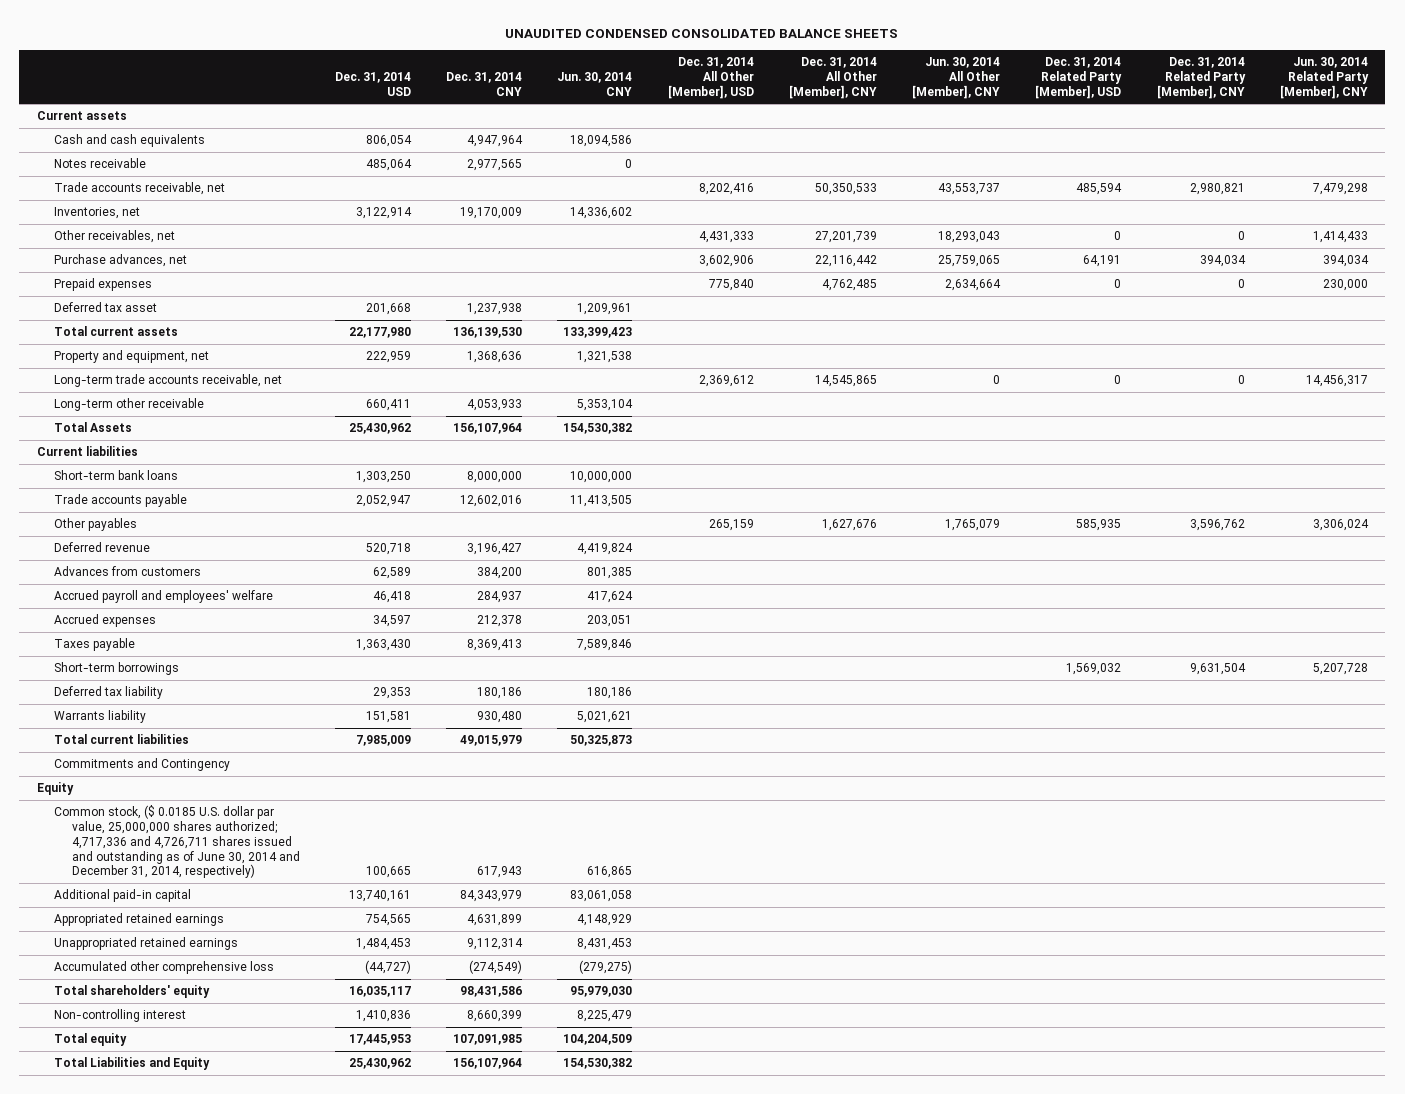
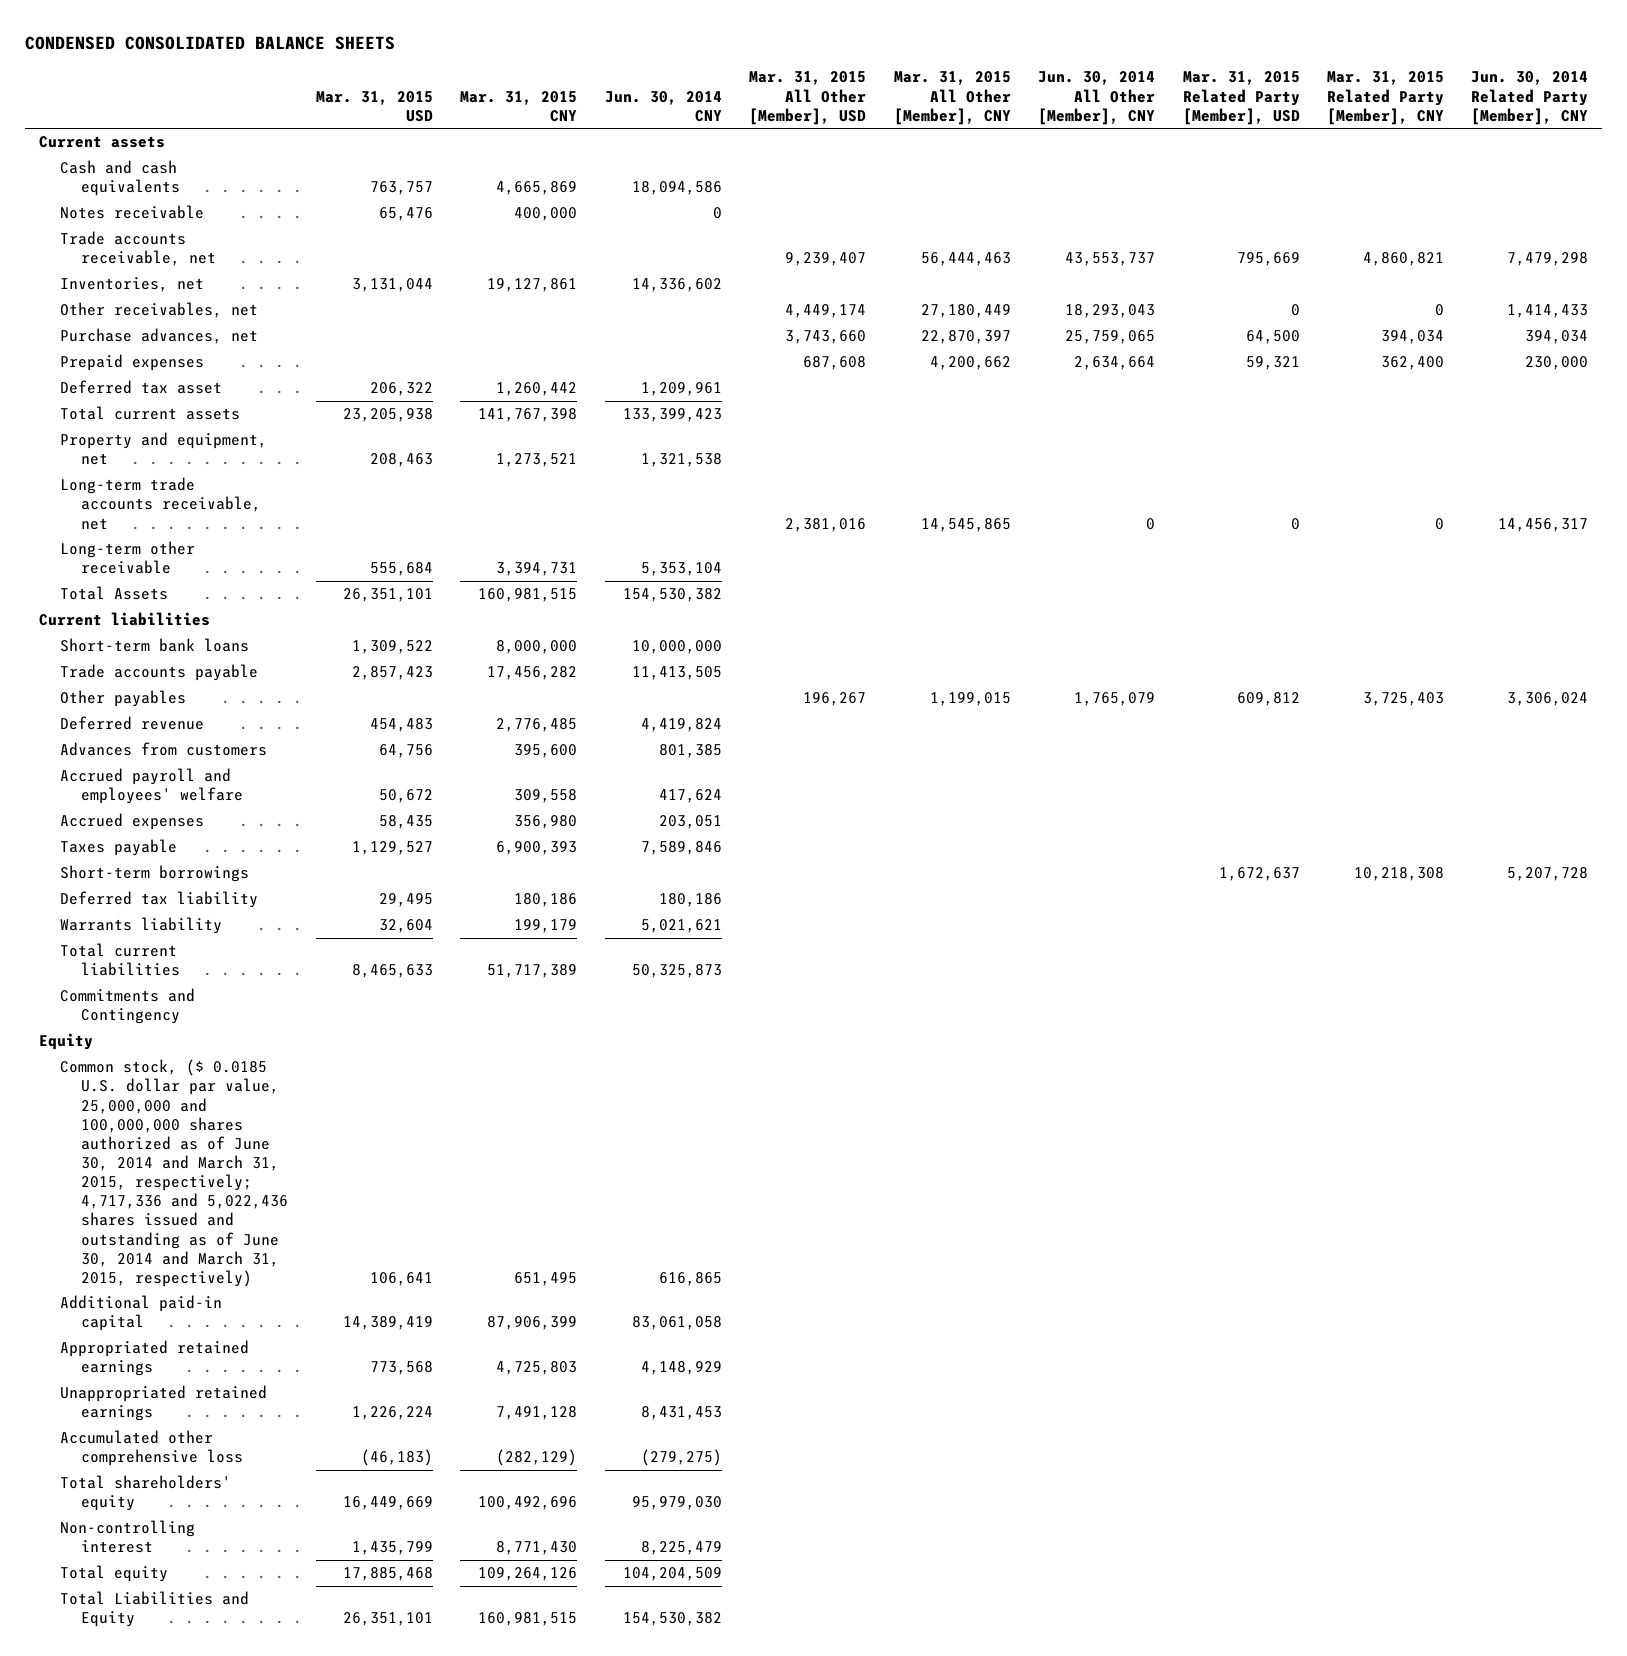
- UNAUDITED CONDENSED CONSOLIDATED BALANCE SHEETS
+ CONDENSED CONSOLIDATED BALANCE SHEETS
- | Dec. 31, 2014 USD | Dec. 31, 2014 CNY | Jun. 30, 2014 CNY | Dec. 31, 2014 All Other [Member], USD | Dec. 31, 2014 All Other [Member], CNY | Jun. 30, 2014 All Other [Member], CNY | Dec. 31, 2014 Related Party [Member], USD | Dec. 31, 2014 Related Party [Member], CNY | Jun. 30, 2014 Related Party [Member], CNY
+ | Mar. 31, 2015 USD | Mar. 31, 2015 CNY | Jun. 30, 2014 CNY | Mar. 31, 2015 All Other [Member], USD | Mar. 31, 2015 All Other [Member], CNY | Jun. 30, 2014 All Other [Member], CNY | Mar. 31, 2015 Related Party [Member], USD | Mar. 31, 2015 Related Party [Member], CNY | Jun. 30, 2014 Related Party [Member], CNY
- Common stock, ($ 0.0185 U.S. dollar par value, 25,000,000 shares authorized; 4,717,336 and 4,726,711 shares issued and outstanding as of June 30, 2014 and December 31, 2014, respectively) | 100,665 | 617,943 | 616,865 | | | | | |
+ Common stock, ($ 0.0185 U.S. dollar par value, 25,000,000 and 100,000,000 shares authorized as of June 30, 2014 and March 31, 2015, respectively; 4,717,336 and 5,022,436 shares issued and outstanding as of June 30, 2014 and March 31, 2015, respectively) | 106,641 | 651,495 | 616,865 | | | | | |

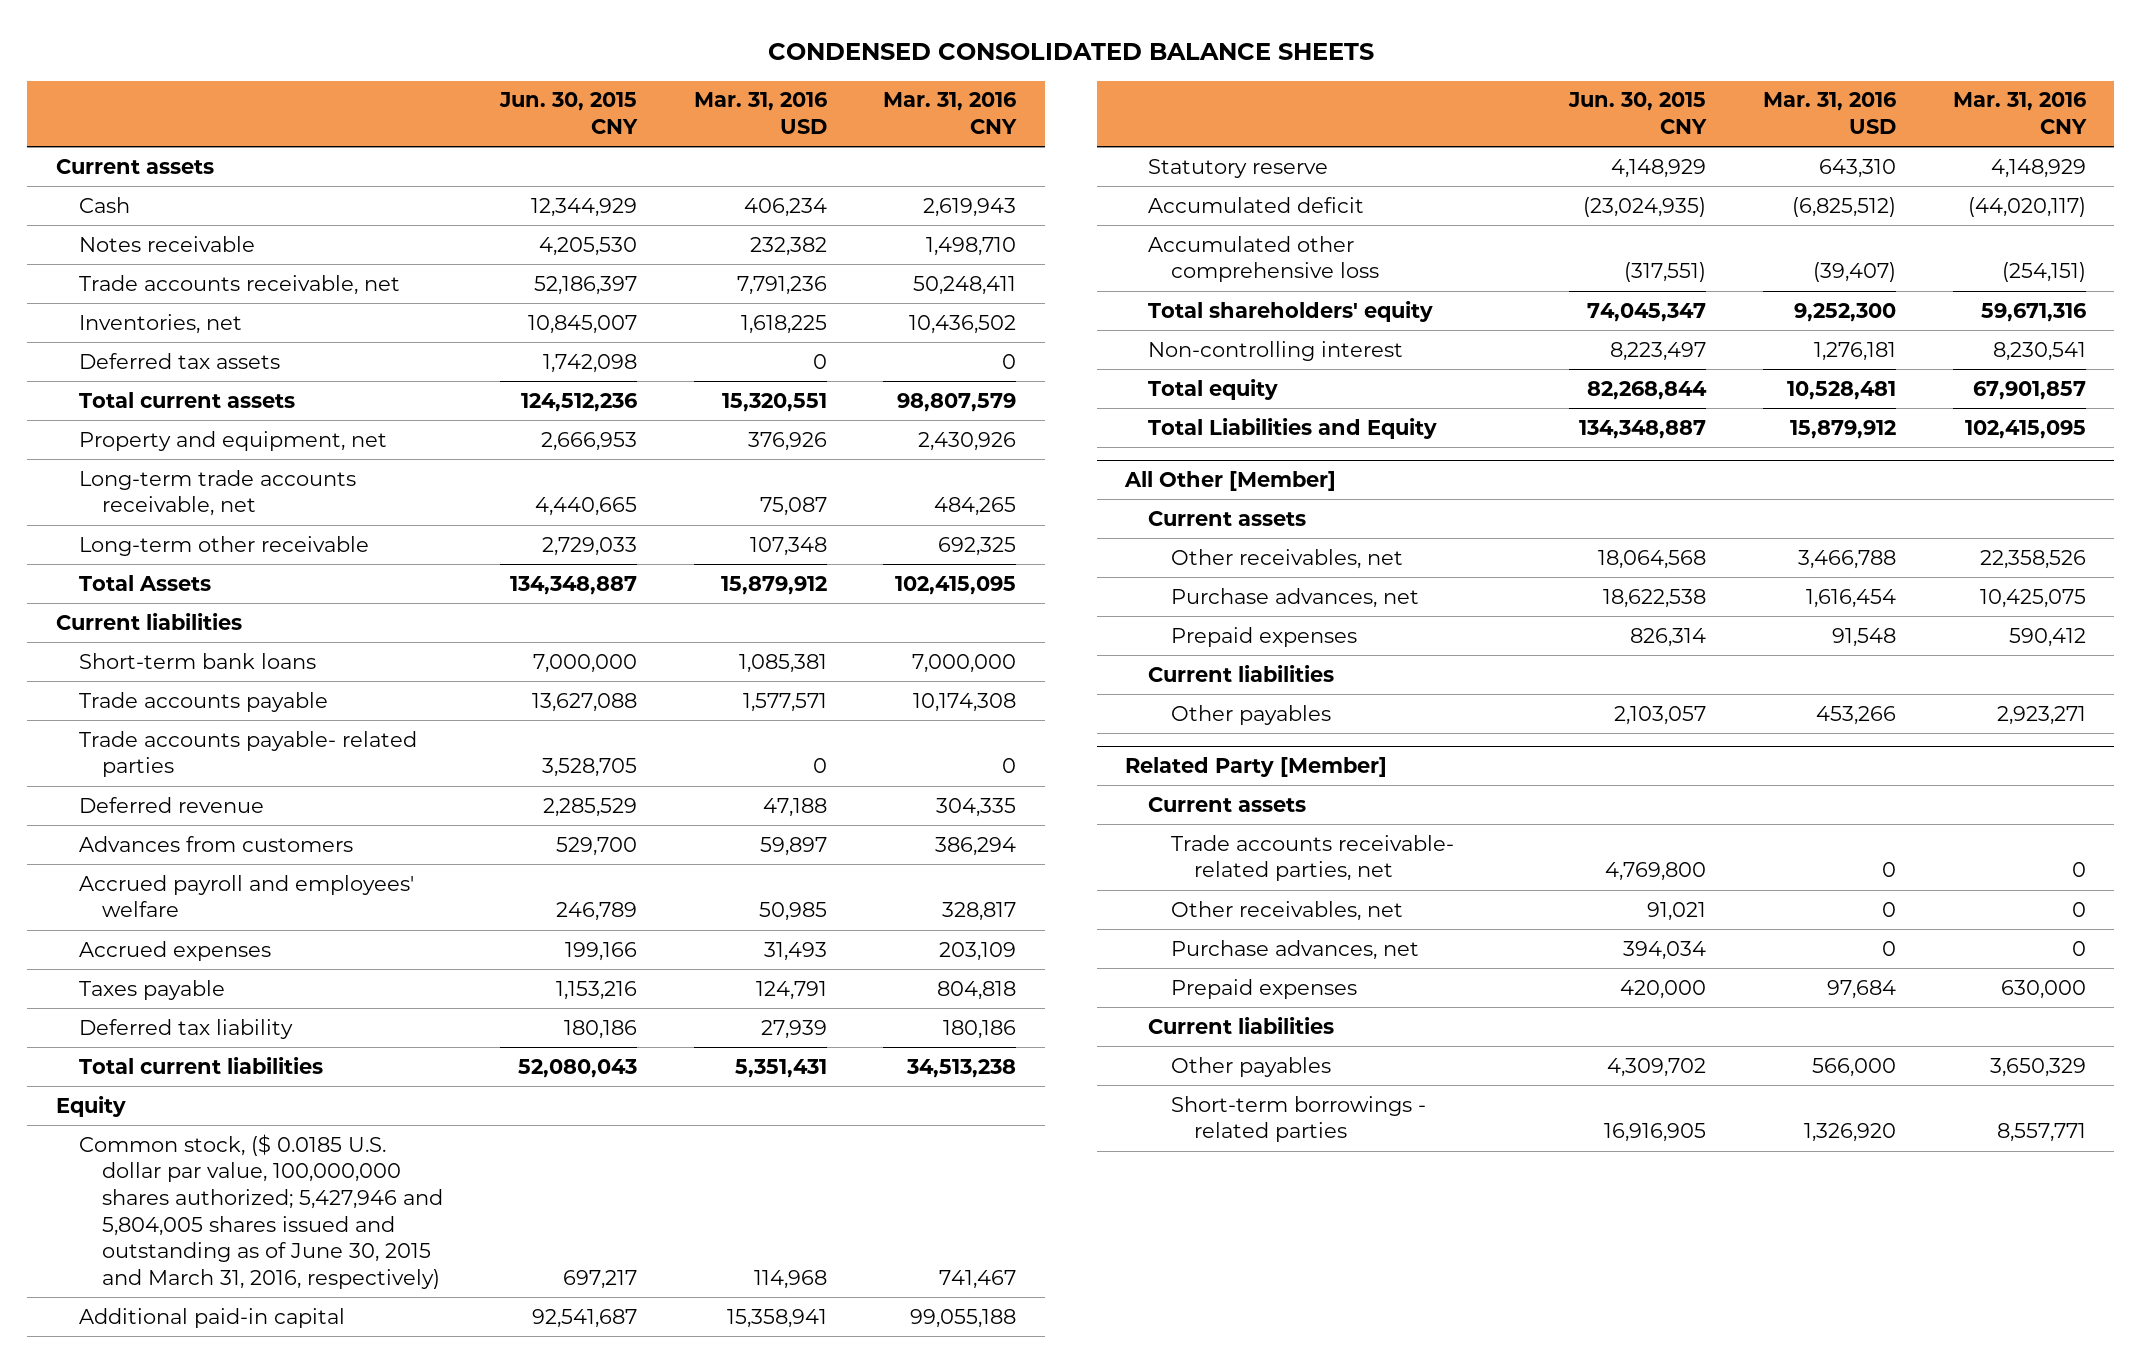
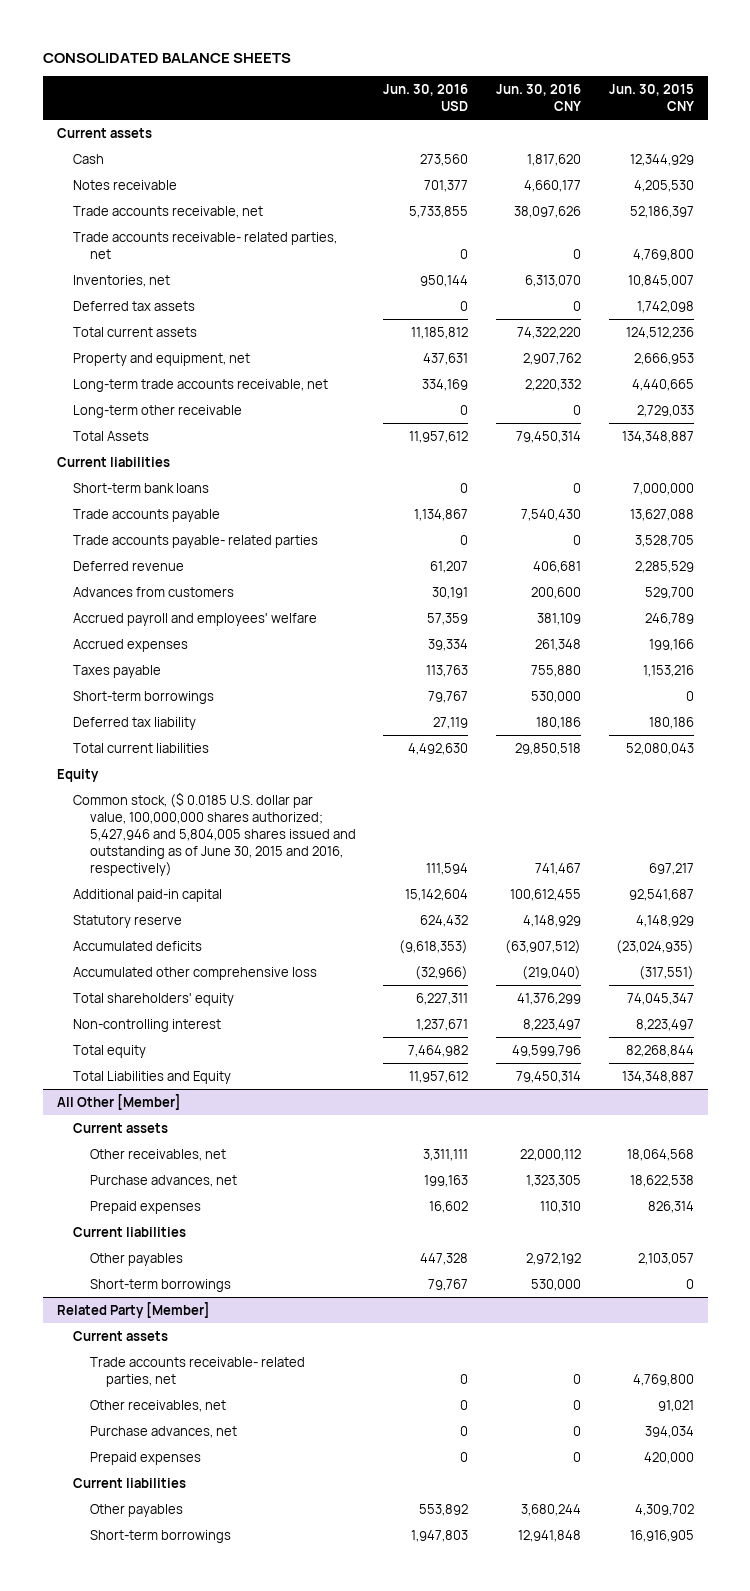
- CONDENSED CONSOLIDATED BALANCE SHEETS
+ CONSOLIDATED BALANCE SHEETS
- | Jun. 30, 2015 CNY | Mar. 31, 2016 USD | Mar. 31, 2016 CNY
+ | Jun. 30, 2016 USD | Jun. 30, 2016 CNY | Jun. 30, 2015 CNY
+ Trade accounts receivable- related parties, net | 0 | 0 | 4,769,800
+ Short-term borrowings | 79,767 | 530,000 | 0
- Common stock, ($ 0.0185 U.S. dollar par value, 100,000,000 shares authorized; 5,427,946 and 5,804,005 shares issued and outstanding as of June 30, 2015 and March 31, 2016, respectively) | 697,217 | 114,968 | 741,467
+ Common stock, ($ 0.0185 U.S. dollar par value, 100,000,000 shares authorized; 5,427,946 and 5,804,005 shares issued and outstanding as of June 30, 2015 and 2016, respectively) | 111,594 | 741,467 | 697,217
- Accumulated deficit | (23,024,935) | (6,825,512) | (44,020,117)
+ Accumulated deficits | (9,618,353) | (63,907,512) | (23,024,935)
@ All Other [Member]
+ Short-term borrowings | 79,767 | 530,000 | 0
@ Related Party [Member]
- Short-term borrowings - related parties | 16,916,905 | 1,326,920 | 8,557,771
+ Short-term borrowings | 1,947,803 | 12,941,848 | 16,916,905

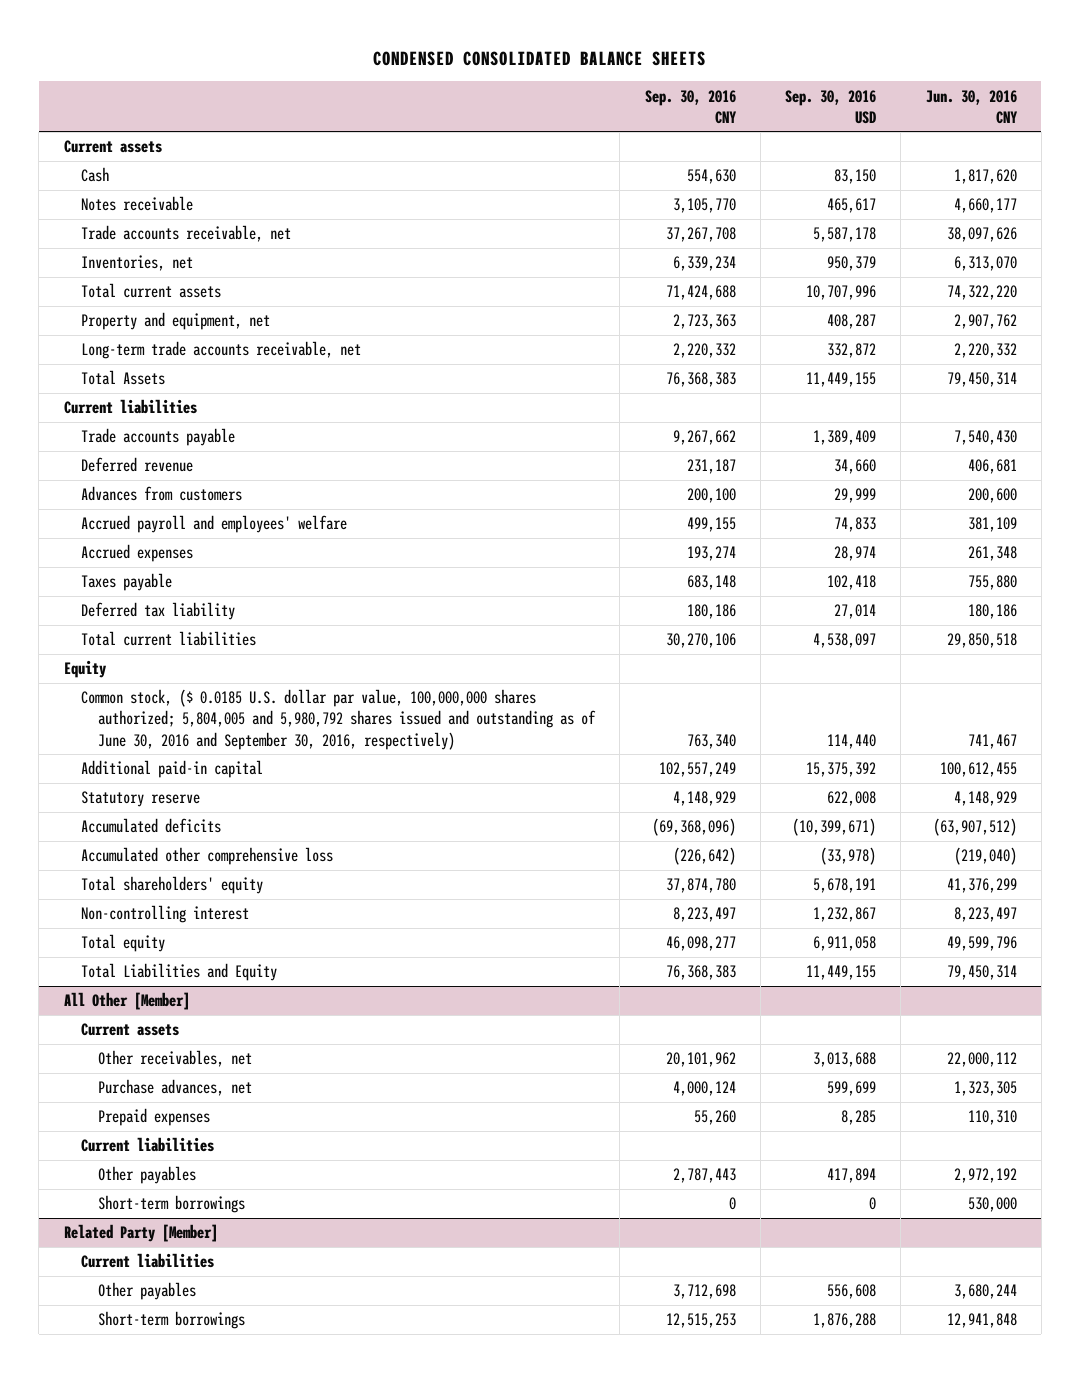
- CONSOLIDATED BALANCE SHEETS
+ CONDENSED CONSOLIDATED BALANCE SHEETS
- | Jun. 30, 2016 USD | Jun. 30, 2016 CNY | Jun. 30, 2015 CNY
+ | Sep. 30, 2016 CNY | Sep. 30, 2016 USD | Jun. 30, 2016 CNY
- Trade accounts receivable- related parties, net | 0 | 0 | 4,769,800
- Deferred tax assets | 0 | 0 | 1,742,098
- Long-term other receivable | 0 | 0 | 2,729,033
- Short-term bank loans | 0 | 0 | 7,000,000
- Trade accounts payable- related parties | 0 | 0 | 3,528,705
- Short-term borrowings | 79,767 | 530,000 | 0
- Common stock, ($ 0.0185 U.S. dollar par value, 100,000,000 shares authorized; 5,427,946 and 5,804,005 shares issued and outstanding as of June 30, 2015 and 2016, respectively) | 111,594 | 741,467 | 697,217
+ Common stock, ($ 0.0185 U.S. dollar par value, 100,000,000 shares authorized; 5,804,005 and 5,980,792 shares issued and outstanding as of June 30, 2016 and September 30, 2016, respectively) | 763,340 | 114,440 | 741,467
@ Related Party [Member]
- Current assets
- Trade accounts receivable- related parties, net | 0 | 0 | 4,769,800
- Other receivables, net | 0 | 0 | 91,021
- Purchase advances, net | 0 | 0 | 394,034
- Prepaid expenses | 0 | 0 | 420,000

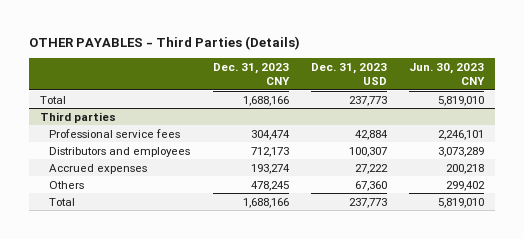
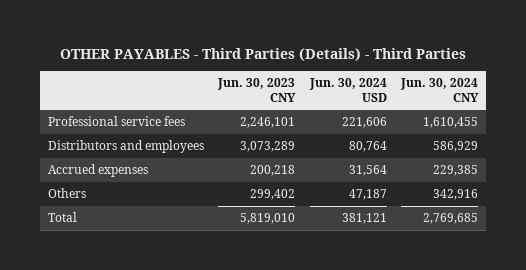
- OTHER PAYABLES - Third Parties (Details)
+ OTHER PAYABLES - Third Parties (Details) - Third Parties
- | Dec. 31, 2023 CNY | Dec. 31, 2023 USD | Jun. 30, 2023 CNY
+ | Jun. 30, 2023 CNY | Jun. 30, 2024 USD | Jun. 30, 2024 CNY
- Total | 1,688,166 | 237,773 | 5,819,010
- Third parties

